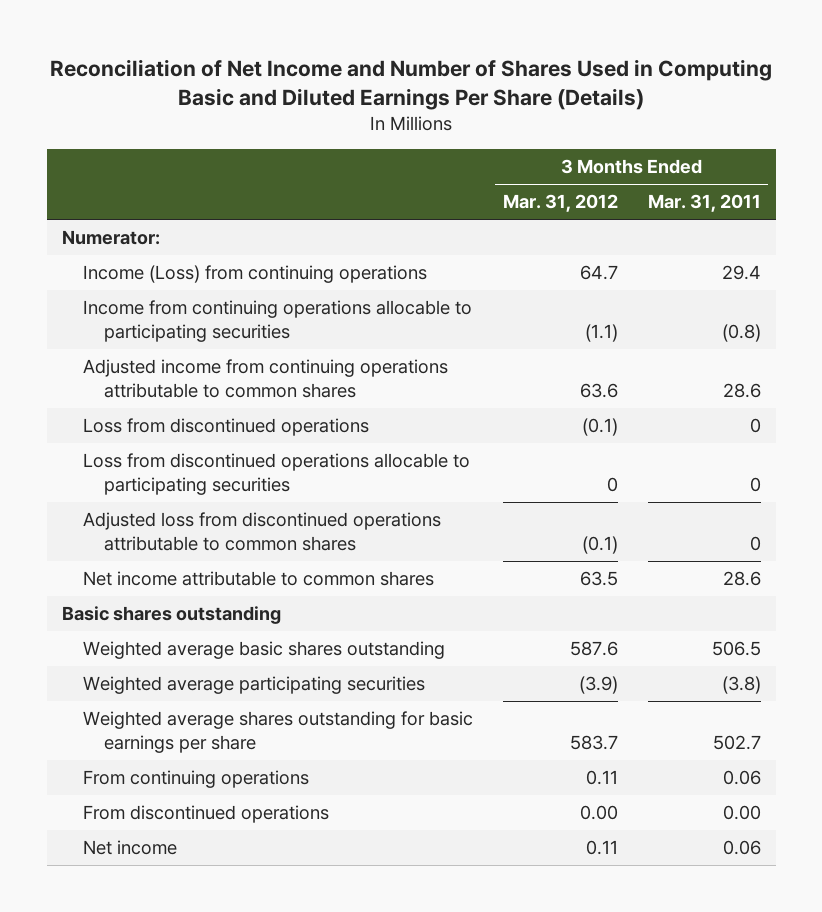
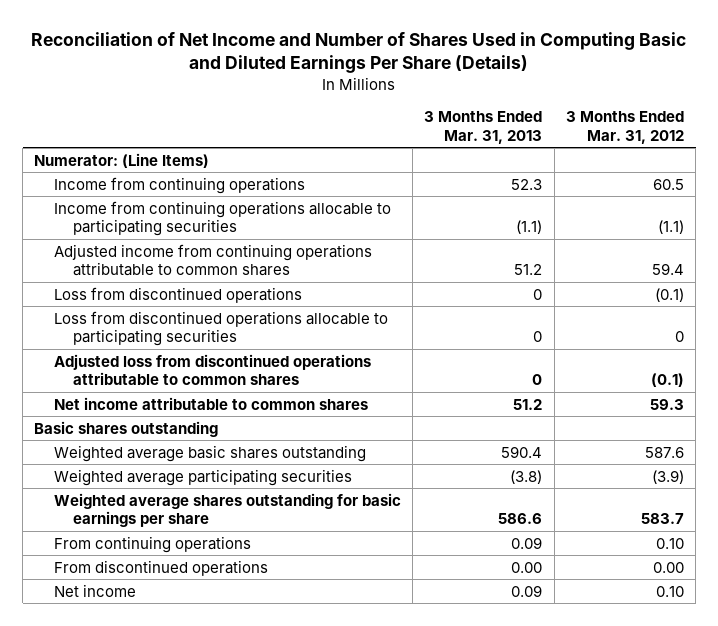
- | 3 Months Ended Mar. 31, 2012 | 3 Months Ended Mar. 31, 2011
+ | 3 Months Ended Mar. 31, 2013 | 3 Months Ended Mar. 31, 2012
- Numerator:
- Income (Loss) from continuing operations | 64.7 | 29.4
+ Numerator: (Line Items)
+ Income from continuing operations | 52.3 | 60.5
- Adjusted income from continuing operations attributable to common shares | 63.6 | 28.6
+ Adjusted income from continuing operations attributable to common shares | 51.2 | 59.4
- Net income attributable to common shares | 63.5 | 28.6
+ Net income attributable to common shares | 51.2 | 59.3
- From continuing operations | 0.11 | 0.06
+ From continuing operations | 0.09 | 0.10
- Net income | 0.11 | 0.06
+ Net income | 0.09 | 0.10

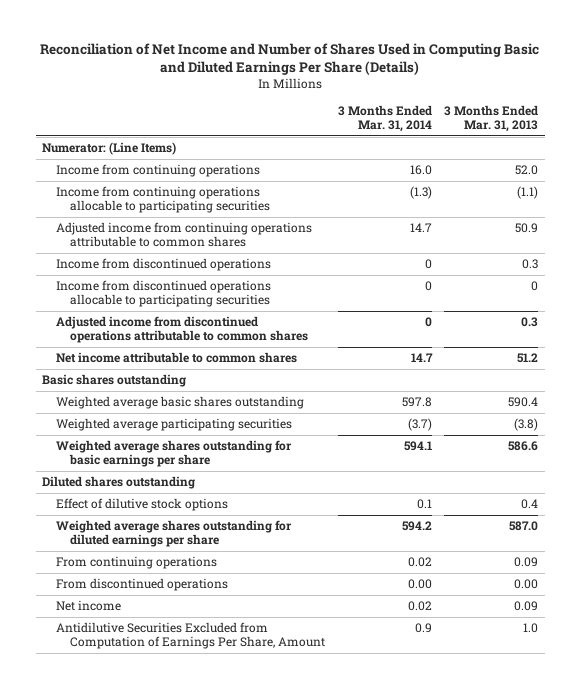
- | 3 Months Ended Mar. 31, 2013 | 3 Months Ended Mar. 31, 2012
+ | 3 Months Ended Mar. 31, 2014 | 3 Months Ended Mar. 31, 2013
- Income from continuing operations | 52.3 | 60.5
+ Income from continuing operations | 16.0 | 52.0
- Adjusted income from continuing operations attributable to common shares | 51.2 | 59.4
- Loss from discontinued operations | 0 | (0.1)
- Loss from discontinued operations allocable to participating securities | 0 | 0
- Adjusted loss from discontinued operations attributable to common shares | 0 | (0.1)
+ Adjusted income from continuing operations attributable to common shares | 14.7 | 50.9
+ Income from discontinued operations | 0 | 0.3
+ Income from discontinued operations allocable to participating securities | 0 | 0
+ Adjusted income from discontinued operations attributable to common shares | 0 | 0.3
+ Diluted shares outstanding
+ Effect of dilutive stock options | 0.1 | 0.4
+ Weighted average shares outstanding for diluted earnings per share | 594.2 | 587.0
+ Antidilutive Securities Excluded from Computation of Earnings Per Share, Amount | 0.9 | 1.0

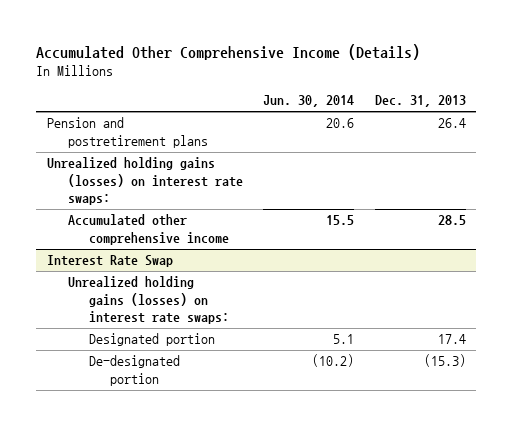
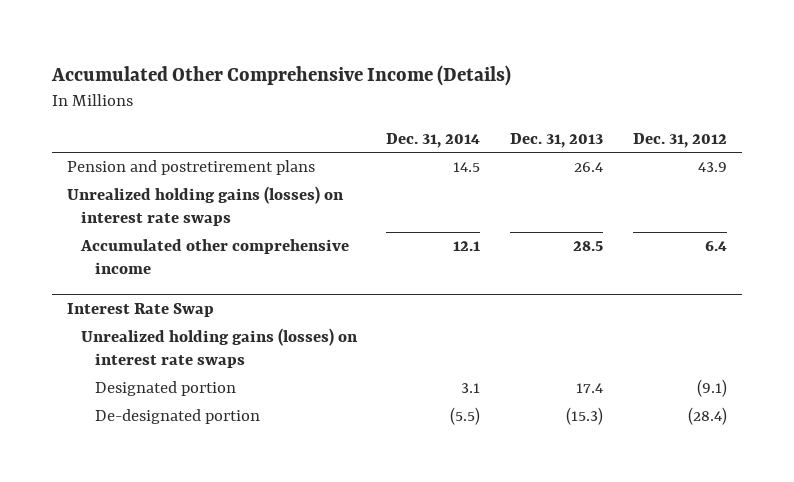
- | Jun. 30, 2014 | Dec. 31, 2013
+ | Dec. 31, 2014 | Dec. 31, 2013 | Dec. 31, 2012
- Unrealized holding gains (losses) on interest rate swaps:
+ Unrealized holding gains (losses) on interest rate swaps
@ Interest Rate Swap
- Unrealized holding gains (losses) on interest rate swaps:
+ Unrealized holding gains (losses) on interest rate swaps

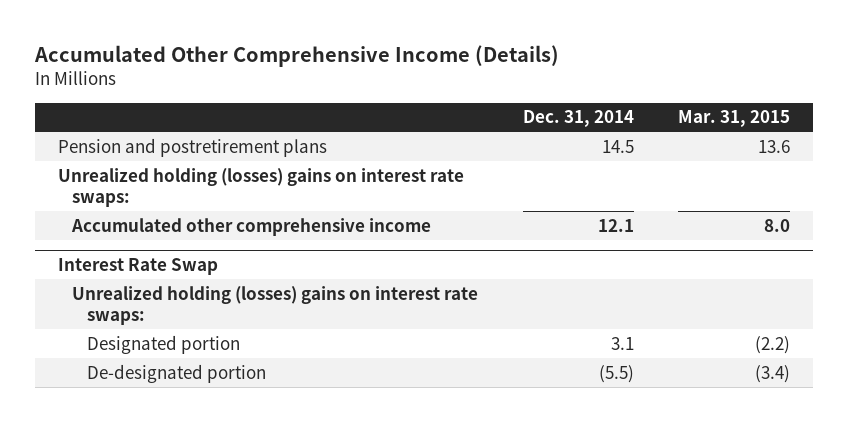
- | Dec. 31, 2014 | Dec. 31, 2013 | Dec. 31, 2012
+ | Dec. 31, 2014 | Mar. 31, 2015
- Unrealized holding gains (losses) on interest rate swaps
+ Unrealized holding (losses) gains on interest rate swaps:
@ Interest Rate Swap
- Unrealized holding gains (losses) on interest rate swaps
+ Unrealized holding (losses) gains on interest rate swaps:

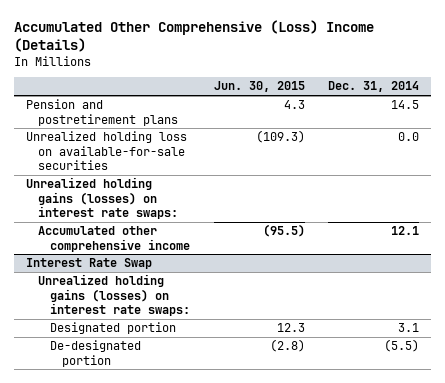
- Accumulated Other Comprehensive Income (Details)
+ Accumulated Other Comprehensive (Loss) Income (Details)
- | Dec. 31, 2014 | Mar. 31, 2015
+ | Jun. 30, 2015 | Dec. 31, 2014
- Unrealized holding (losses) gains on interest rate swaps:
+ Unrealized holding loss on available-for-sale securities | (109.3) | 0.0
+ Unrealized holding gains (losses) on interest rate swaps:
@ Interest Rate Swap
- Unrealized holding (losses) gains on interest rate swaps:
+ Unrealized holding gains (losses) on interest rate swaps:

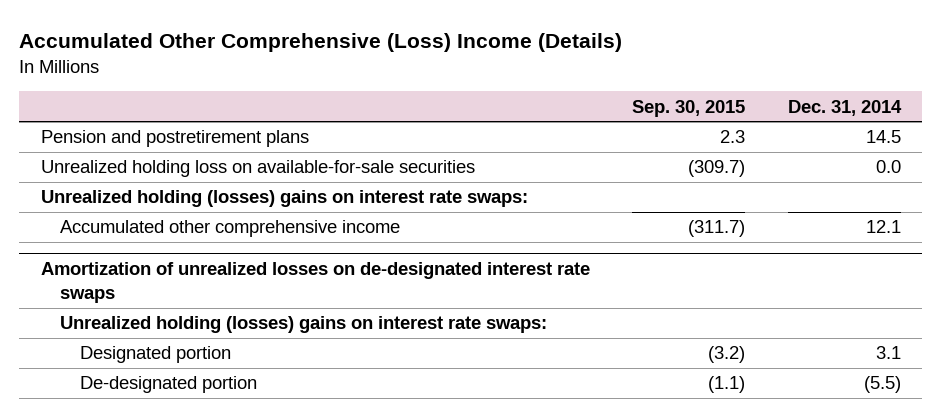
- | Jun. 30, 2015 | Dec. 31, 2014
+ | Sep. 30, 2015 | Dec. 31, 2014
- Unrealized holding gains (losses) on interest rate swaps:
+ Unrealized holding (losses) gains on interest rate swaps:
- Interest Rate Swap
- Unrealized holding gains (losses) on interest rate swaps:
+ Amortization of unrealized losses on de-designated interest rate swaps
+ Unrealized holding (losses) gains on interest rate swaps:

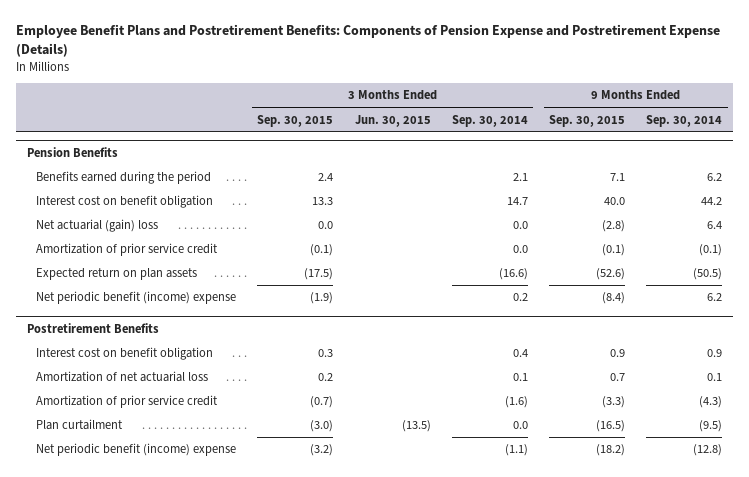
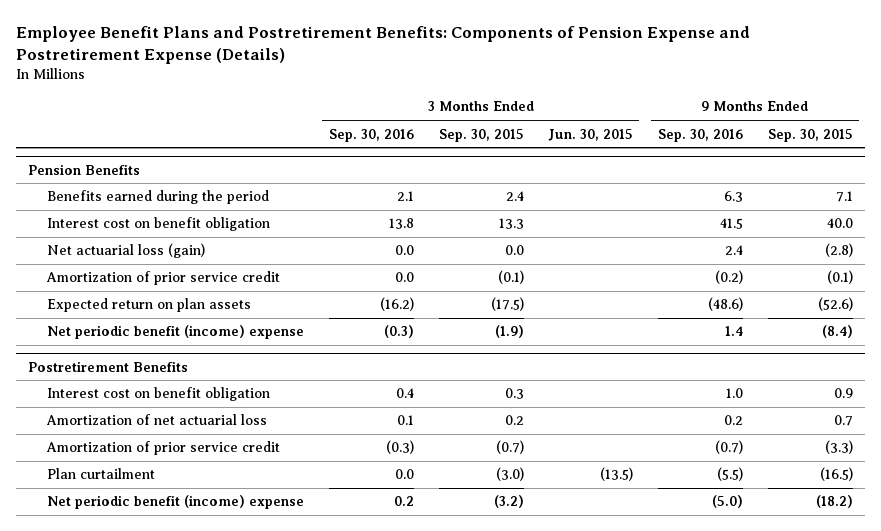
- | 3 Months Ended Sep. 30, 2015 | 3 Months Ended Jun. 30, 2015 | 3 Months Ended Sep. 30, 2014 | 9 Months Ended Sep. 30, 2015 | 9 Months Ended Sep. 30, 2014
+ | 3 Months Ended Sep. 30, 2016 | 3 Months Ended Sep. 30, 2015 | 3 Months Ended Jun. 30, 2015 | 9 Months Ended Sep. 30, 2016 | 9 Months Ended Sep. 30, 2015
@ Pension Benefits
- Net actuarial (gain) loss | 0.0 | | 0.0 | (2.8) | 6.4
+ Net actuarial loss (gain) | 0.0 | 0.0 | | 2.4 | (2.8)

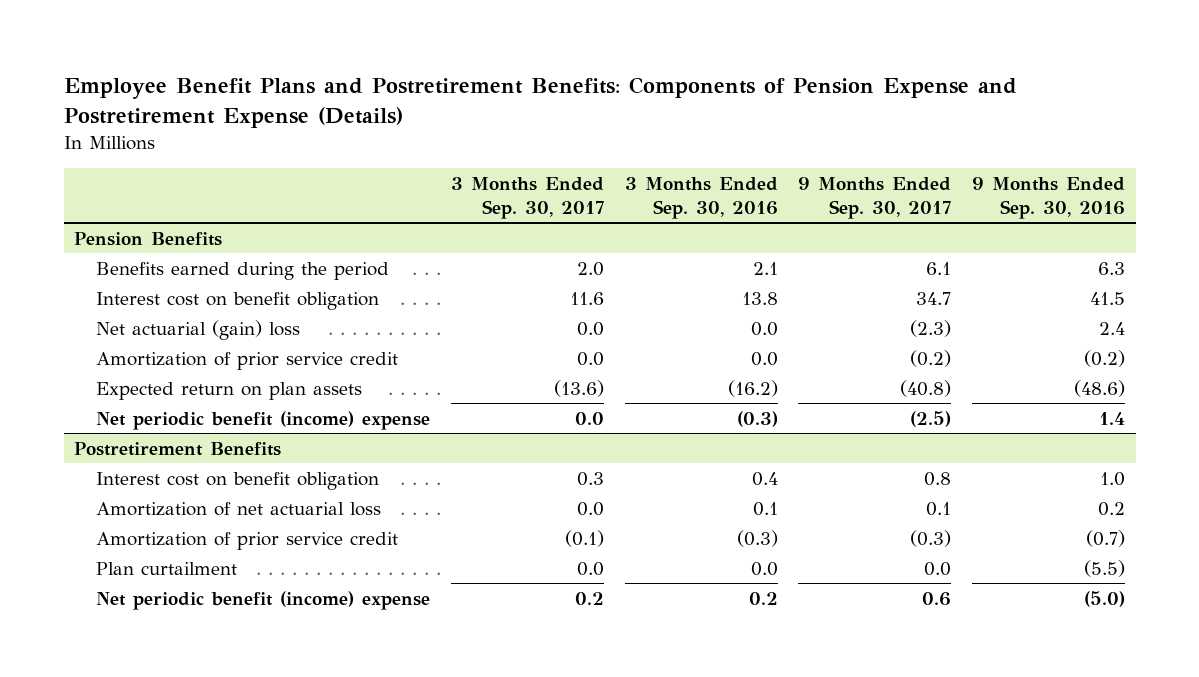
- | 3 Months Ended Sep. 30, 2016 | 3 Months Ended Sep. 30, 2015 | 3 Months Ended Jun. 30, 2015 | 9 Months Ended Sep. 30, 2016 | 9 Months Ended Sep. 30, 2015
+ | 3 Months Ended Sep. 30, 2017 | 3 Months Ended Sep. 30, 2016 | 9 Months Ended Sep. 30, 2017 | 9 Months Ended Sep. 30, 2016
@ Pension Benefits
- Net actuarial loss (gain) | 0.0 | 0.0 | | 2.4 | (2.8)
+ Net actuarial (gain) loss | 0.0 | 0.0 | (2.3) | 2.4

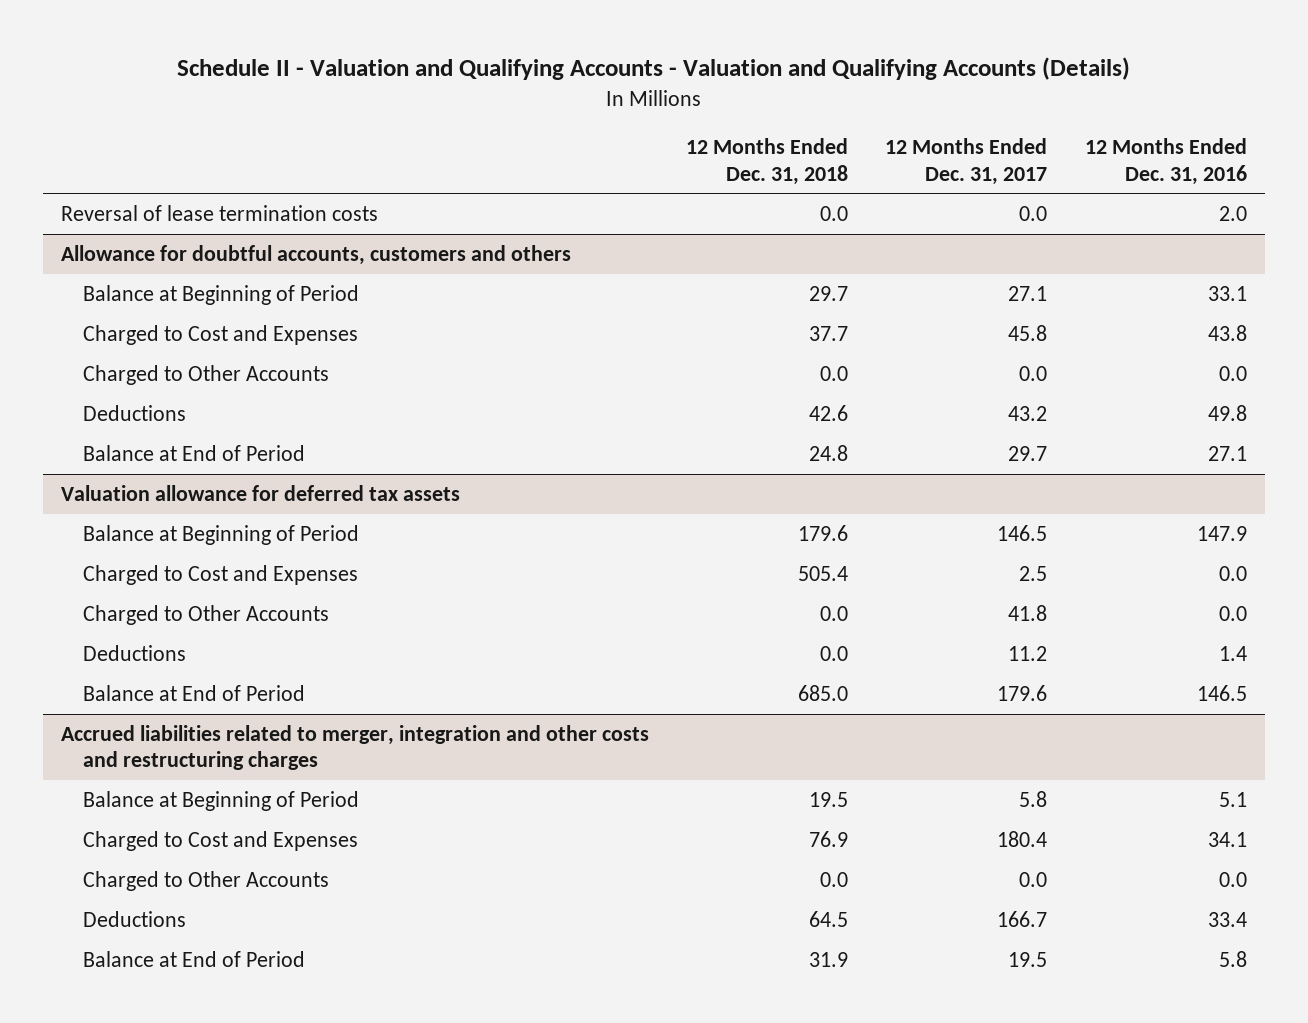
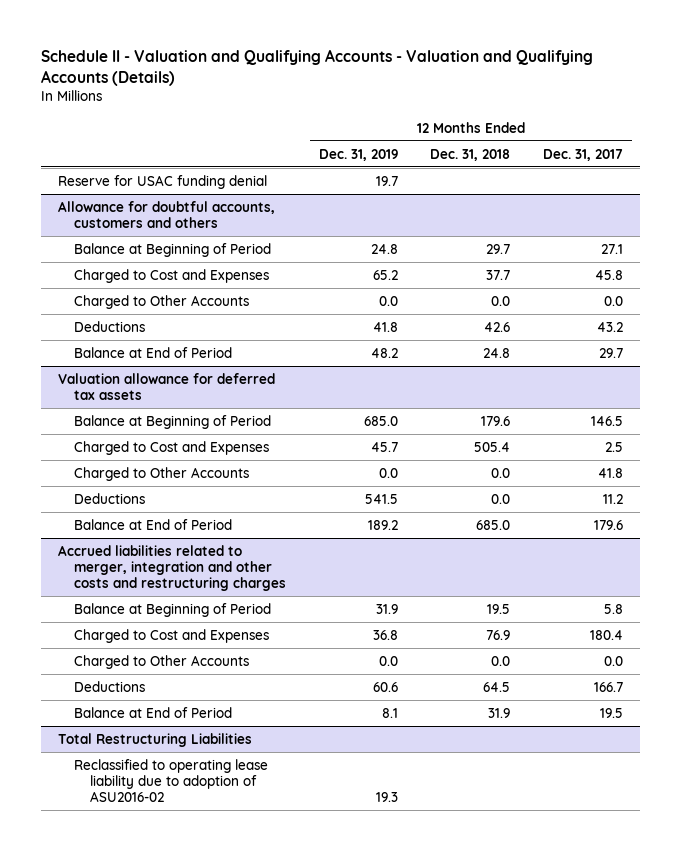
- | 12 Months Ended Dec. 31, 2018 | 12 Months Ended Dec. 31, 2017 | 12 Months Ended Dec. 31, 2016
+ | 12 Months Ended Dec. 31, 2019 | 12 Months Ended Dec. 31, 2018 | 12 Months Ended Dec. 31, 2017
- Reversal of lease termination costs | 0.0 | 0.0 | 2.0
+ Reserve for USAC funding denial | 19.7 | |
+ Total Restructuring Liabilities
+ Reclassified to operating lease liability due to adoption of ASU2016-02 | 19.3 | |

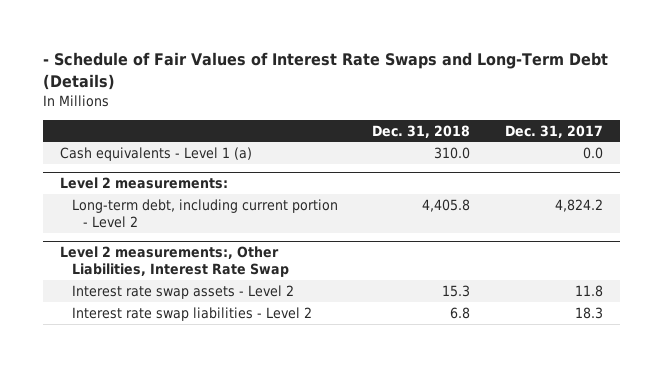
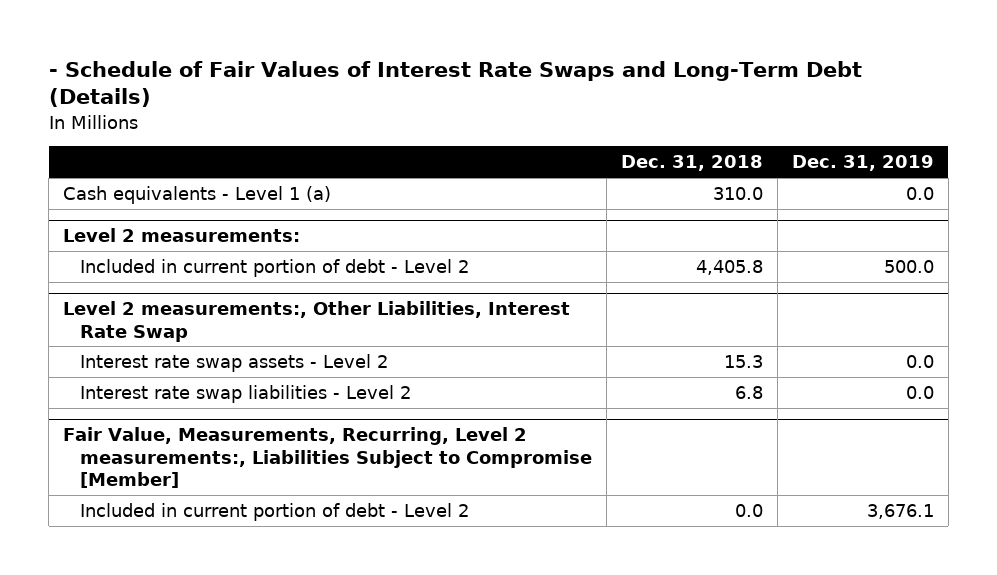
- | Dec. 31, 2018 | Dec. 31, 2017
+ | Dec. 31, 2018 | Dec. 31, 2019
@ Level 2 measurements:
- Long-term debt, including current portion - Level 2 | 4,405.8 | 4,824.2
+ Included in current portion of debt - Level 2 | 4,405.8 | 500.0
+ Fair Value, Measurements, Recurring, Level 2 measurements:, Liabilities Subject to Compromise [Member]
+ Included in current portion of debt - Level 2 | 0.0 | 3,676.1

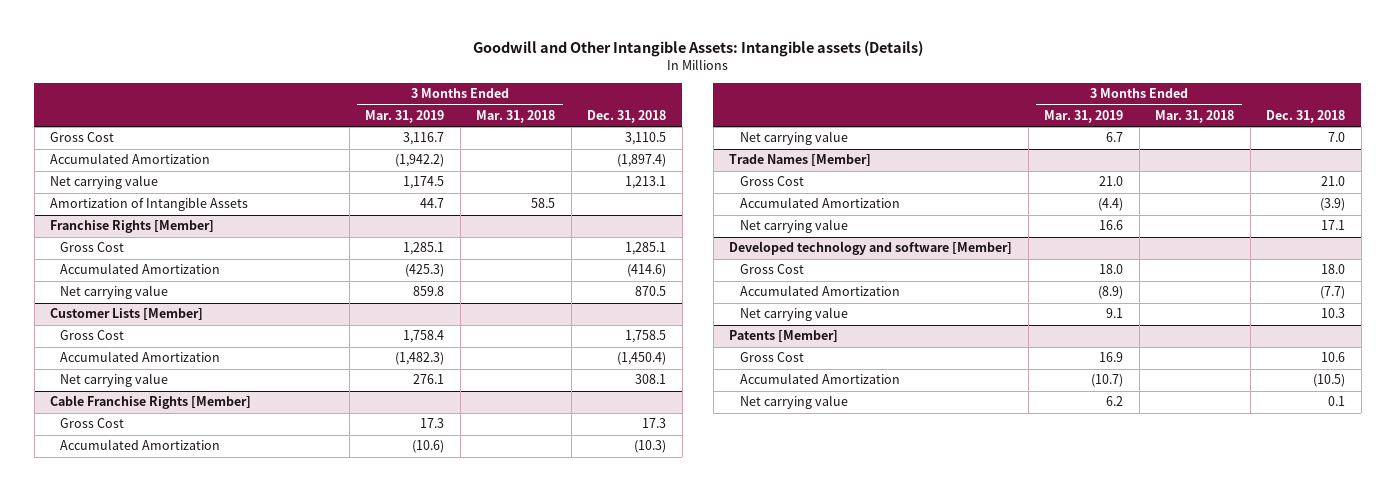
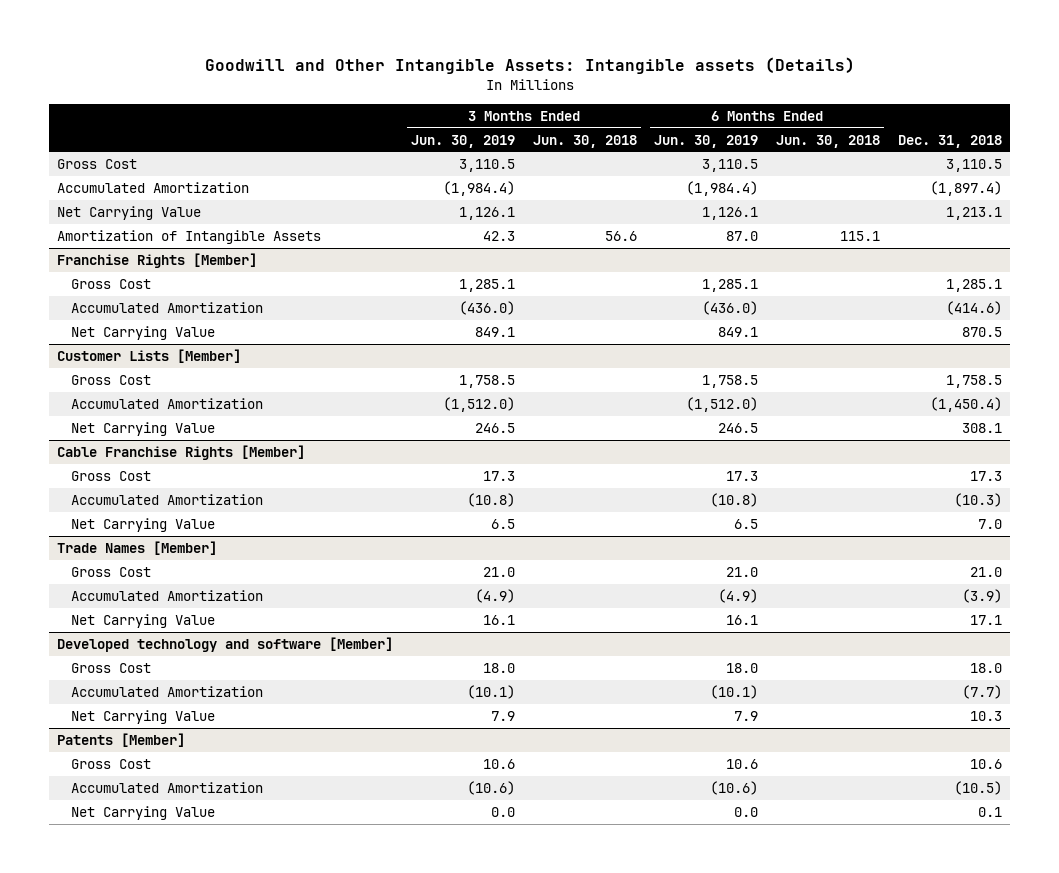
- | 3 Months Ended Mar. 31, 2019 | 3 Months Ended Mar. 31, 2018 | Dec. 31, 2018
+ | 3 Months Ended Jun. 30, 2019 | 3 Months Ended Jun. 30, 2018 | 6 Months Ended Jun. 30, 2019 | 6 Months Ended Jun. 30, 2018 | Dec. 31, 2018
- Net carrying value | 1,174.5 | | 1,213.1
+ Net Carrying Value | 1,126.1 | | 1,126.1 | | 1,213.1
@ Franchise Rights [Member]
- Net carrying value | 859.8 | | 870.5
+ Net Carrying Value | 849.1 | | 849.1 | | 870.5
@ Customer Lists [Member]
- Net carrying value | 276.1 | | 308.1
+ Net Carrying Value | 246.5 | | 246.5 | | 308.1
@ Cable Franchise Rights [Member]
- Net carrying value | 6.7 | | 7.0
+ Net Carrying Value | 6.5 | | 6.5 | | 7.0
@ Trade Names [Member]
- Net carrying value | 16.6 | | 17.1
+ Net Carrying Value | 16.1 | | 16.1 | | 17.1
@ Developed technology and software [Member]
- Net carrying value | 9.1 | | 10.3
+ Net Carrying Value | 7.9 | | 7.9 | | 10.3
@ Patents [Member]
- Net carrying value | 6.2 | | 0.1
+ Net Carrying Value | 0.0 | | 0.0 | | 0.1

